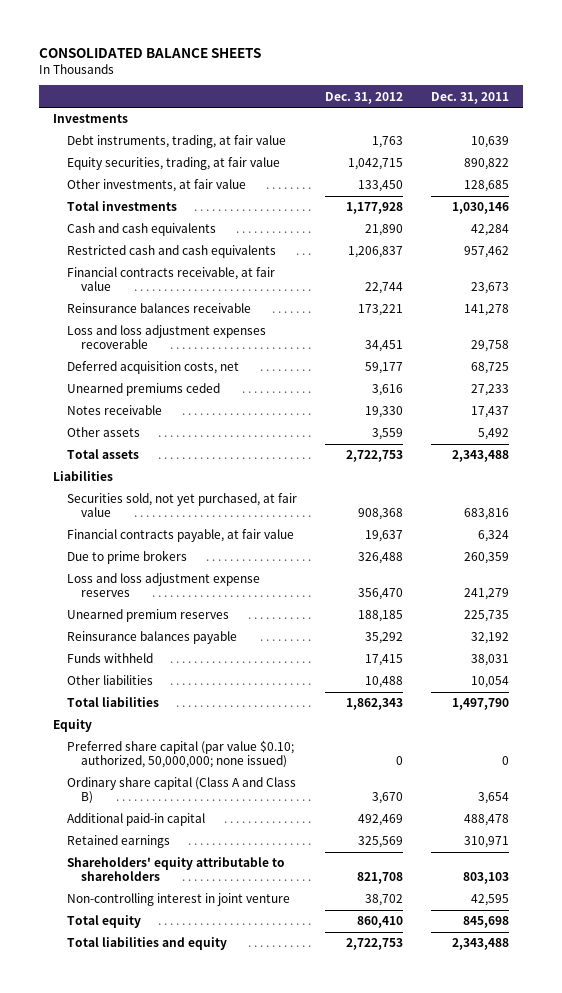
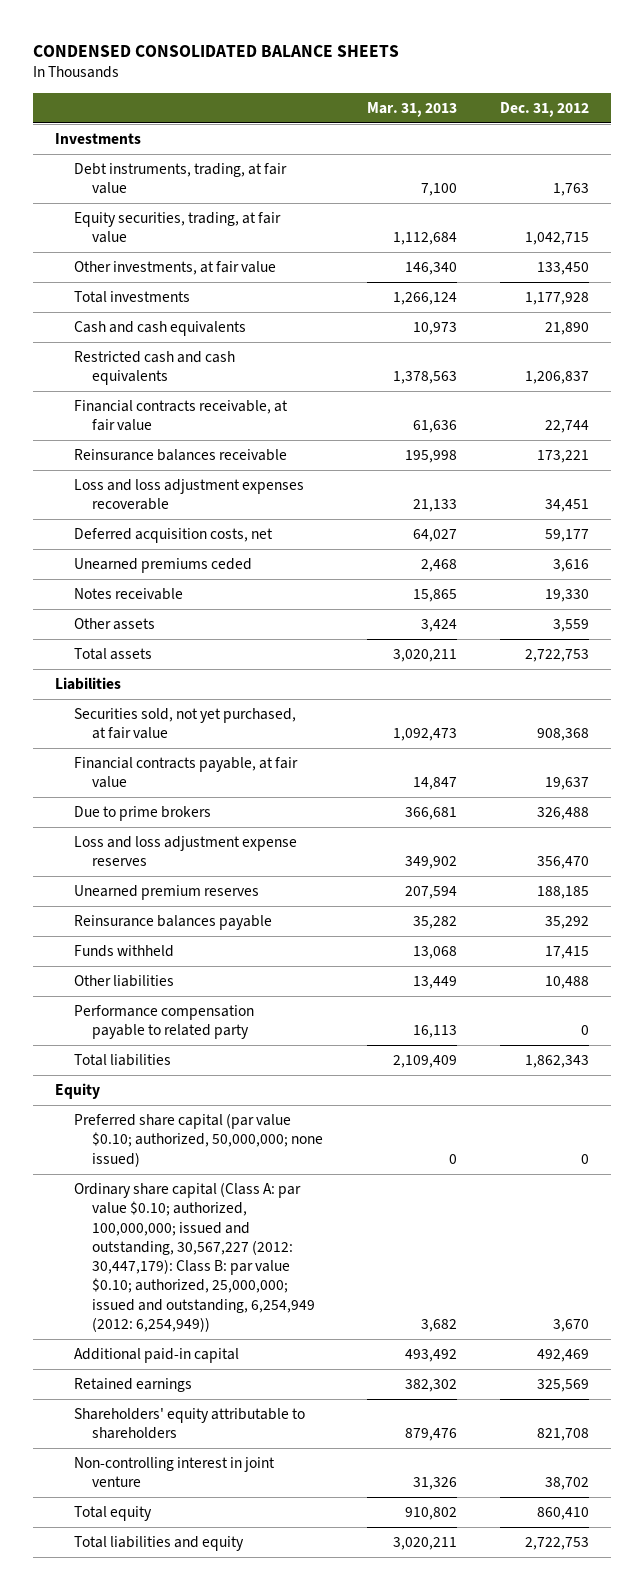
- CONSOLIDATED BALANCE SHEETS
+ CONDENSED CONSOLIDATED BALANCE SHEETS
- | Dec. 31, 2012 | Dec. 31, 2011
+ | Mar. 31, 2013 | Dec. 31, 2012
+ Performance compensation payable to related party | 16,113 | 0
- Ordinary share capital (Class A and Class B) | 3,670 | 3,654
+ Ordinary share capital (Class A: par value $0.10; authorized, 100,000,000; issued and outstanding, 30,567,227 (2012: 30,447,179): Class B: par value $0.10; authorized, 25,000,000; issued and outstanding, 6,254,949 (2012: 6,254,949)) | 3,682 | 3,670

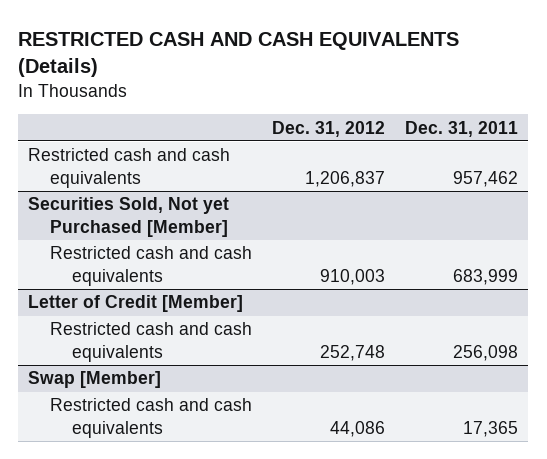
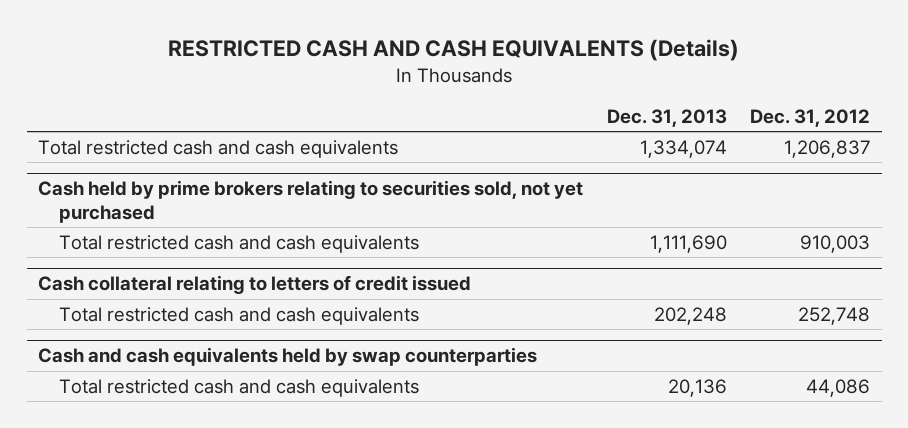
- | Dec. 31, 2012 | Dec. 31, 2011
+ | Dec. 31, 2013 | Dec. 31, 2012
- Restricted cash and cash equivalents | 1,206,837 | 957,462
- Securities Sold, Not yet Purchased [Member]
- Restricted cash and cash equivalents | 910,003 | 683,999
- Letter of Credit [Member]
- Restricted cash and cash equivalents | 252,748 | 256,098
- Swap [Member]
- Restricted cash and cash equivalents | 44,086 | 17,365
+ Total restricted cash and cash equivalents | 1,334,074 | 1,206,837
+ Cash held by prime brokers relating to securities sold, not yet purchased
+ Total restricted cash and cash equivalents | 1,111,690 | 910,003
+ Cash collateral relating to letters of credit issued
+ Total restricted cash and cash equivalents | 202,248 | 252,748
+ Cash and cash equivalents held by swap counterparties
+ Total restricted cash and cash equivalents | 20,136 | 44,086

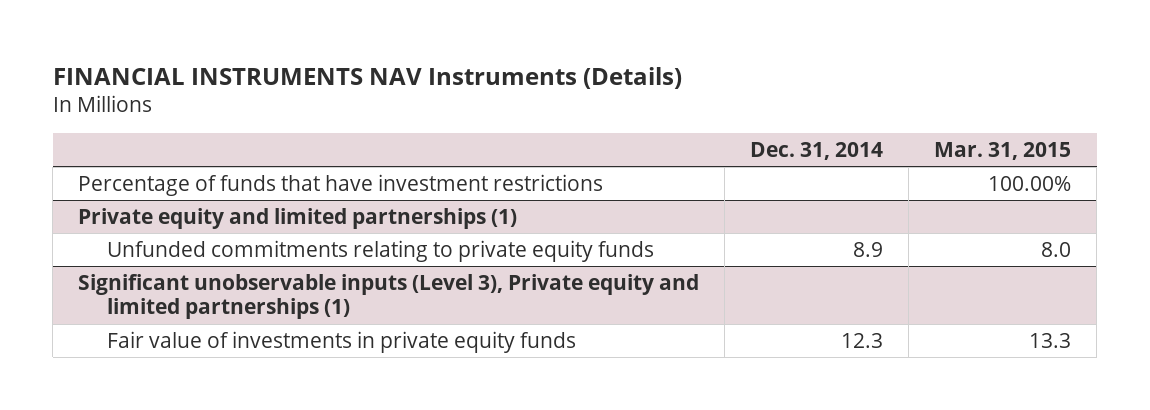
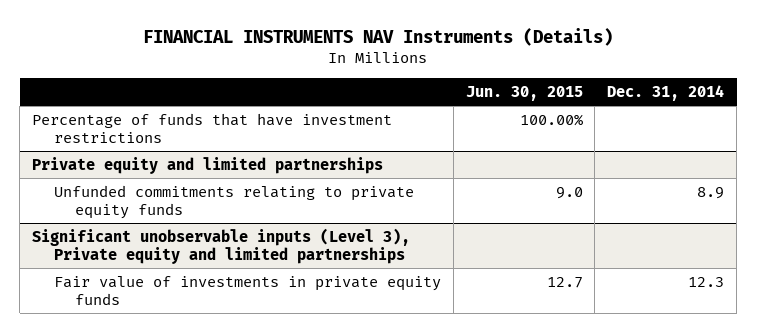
- | Dec. 31, 2014 | Mar. 31, 2015
+ | Jun. 30, 2015 | Dec. 31, 2014
- Private equity and limited partnerships (1)
+ Private equity and limited partnerships
- Significant unobservable inputs (Level 3), Private equity and limited partnerships (1)
+ Significant unobservable inputs (Level 3), Private equity and limited partnerships

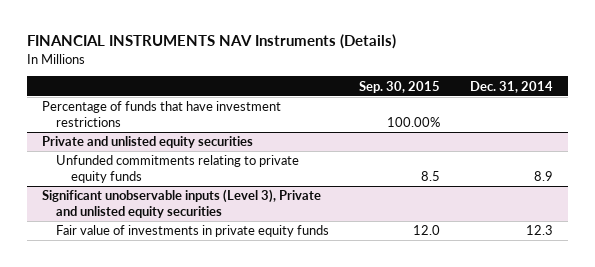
- | Jun. 30, 2015 | Dec. 31, 2014
+ | Sep. 30, 2015 | Dec. 31, 2014
- Private equity and limited partnerships
+ Private and unlisted equity securities
- Significant unobservable inputs (Level 3), Private equity and limited partnerships
+ Significant unobservable inputs (Level 3), Private and unlisted equity securities

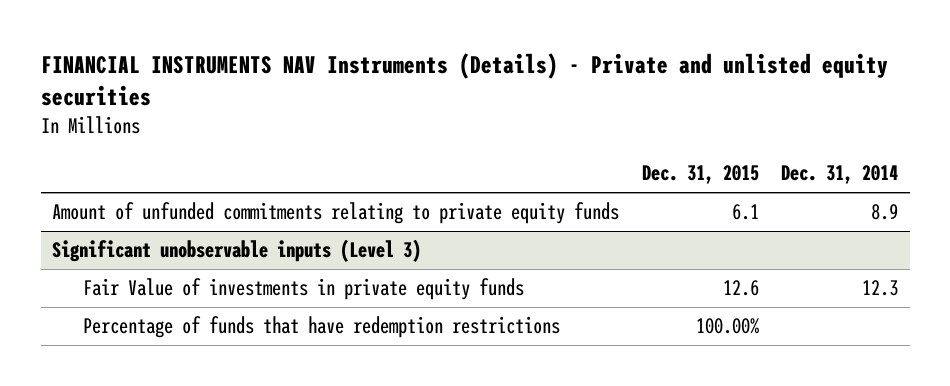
- FINANCIAL INSTRUMENTS NAV Instruments (Details)
+ FINANCIAL INSTRUMENTS NAV Instruments (Details) - Private and unlisted equity securities
- | Sep. 30, 2015 | Dec. 31, 2014
+ | Dec. 31, 2015 | Dec. 31, 2014
- Percentage of funds that have investment restrictions | 100.00% |
- Private and unlisted equity securities
- Unfunded commitments relating to private equity funds | 8.5 | 8.9
- Significant unobservable inputs (Level 3), Private and unlisted equity securities
- Fair value of investments in private equity funds | 12.0 | 12.3
+ Amount of unfunded commitments relating to private equity funds | 6.1 | 8.9
+ Significant unobservable inputs (Level 3)
+ Fair Value of investments in private equity funds | 12.6 | 12.3
+ Percentage of funds that have redemption restrictions | 100.00% |

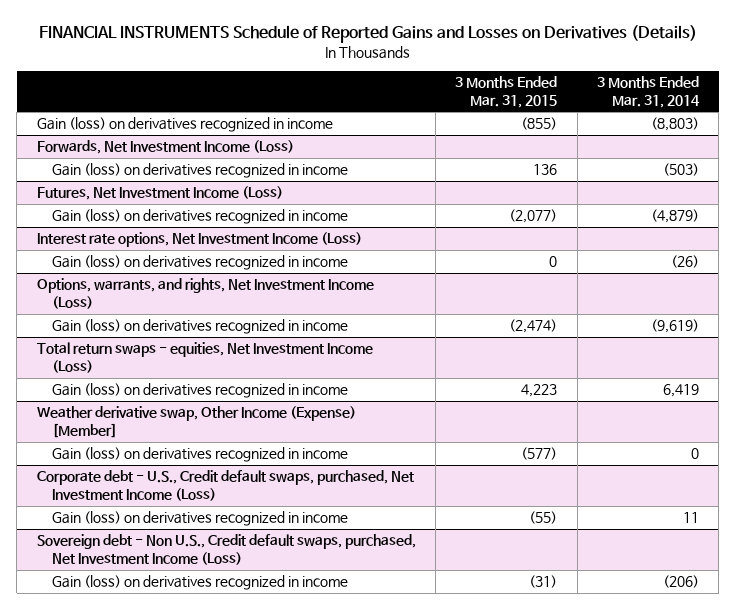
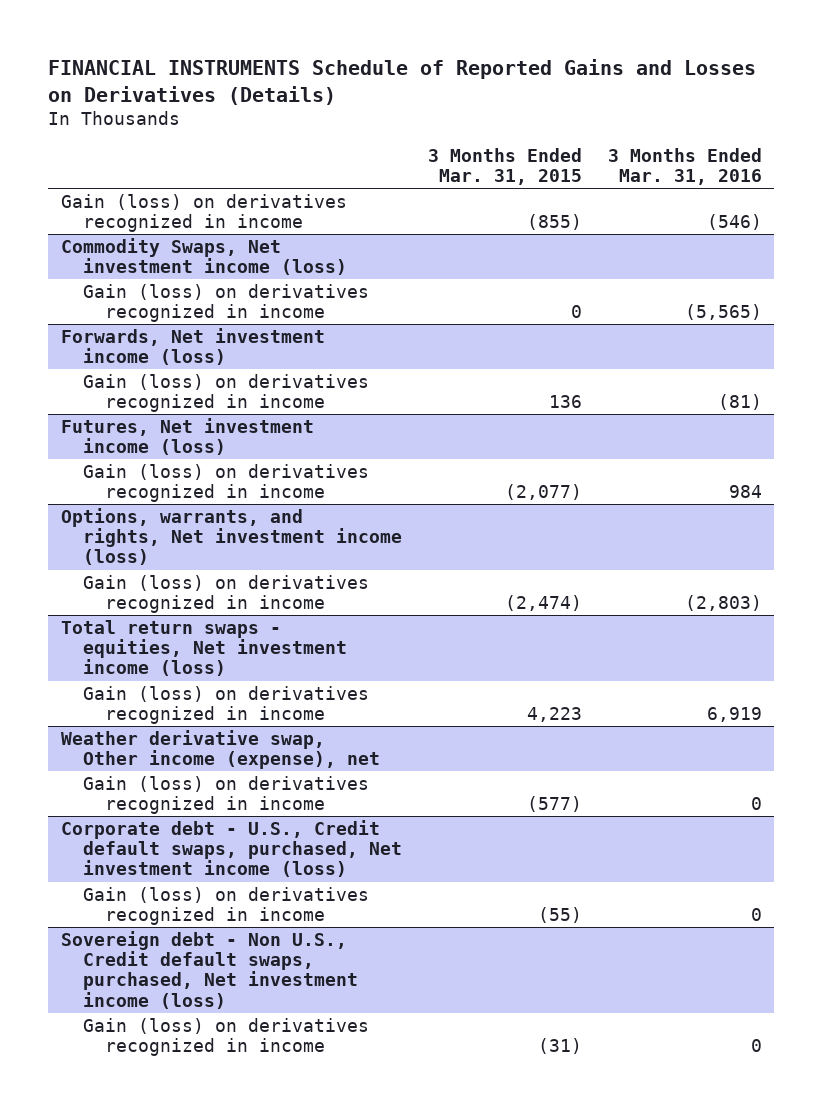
- | 3 Months Ended Mar. 31, 2015 | 3 Months Ended Mar. 31, 2014
+ | 3 Months Ended Mar. 31, 2015 | 3 Months Ended Mar. 31, 2016
- Forwards, Net Investment Income (Loss)
+ Commodity Swaps, Net investment income (loss)
+ Gain (loss) on derivatives recognized in income | 0 | (5,565)
+ Forwards, Net investment income (loss)
- Futures, Net Investment Income (Loss)
+ Futures, Net investment income (loss)
- Interest rate options, Net Investment Income (Loss)
- Gain (loss) on derivatives recognized in income | 0 | (26)
- Options, warrants, and rights, Net Investment Income (Loss)
+ Options, warrants, and rights, Net investment income (loss)
- Total return swaps - equities, Net Investment Income (Loss)
+ Total return swaps - equities, Net investment income (loss)
- Weather derivative swap, Other Income (Expense) [Member]
+ Weather derivative swap, Other income (expense), net
- Corporate debt - U.S., Credit default swaps, purchased, Net Investment Income (Loss)
+ Corporate debt - U.S., Credit default swaps, purchased, Net investment income (loss)
- Sovereign debt - Non U.S., Credit default swaps, purchased, Net Investment Income (Loss)
+ Sovereign debt - Non U.S., Credit default swaps, purchased, Net investment income (loss)

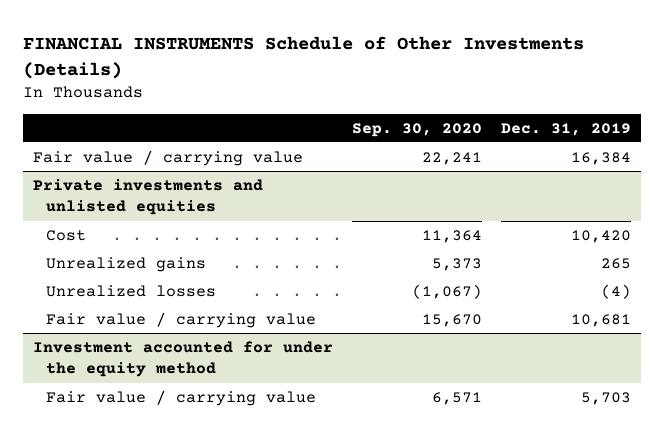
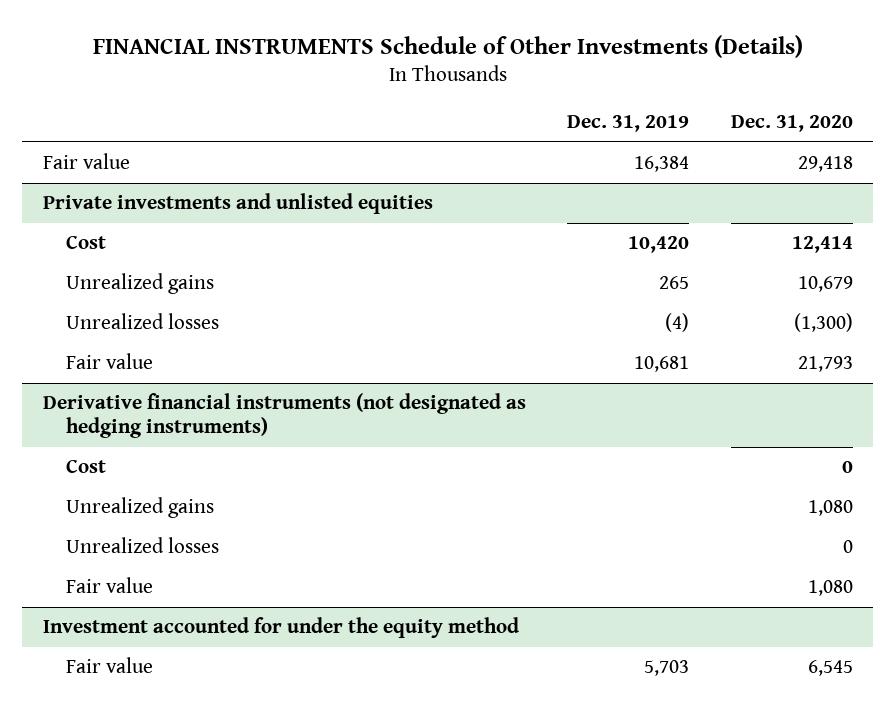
- | Sep. 30, 2020 | Dec. 31, 2019
+ | Dec. 31, 2019 | Dec. 31, 2020
- Fair value / carrying value | 22,241 | 16,384
+ Fair value | 16,384 | 29,418
@ Private investments and unlisted equities
- Fair value / carrying value | 15,670 | 10,681
+ Fair value | 10,681 | 21,793
+ Derivative financial instruments (not designated as hedging instruments)
+ Cost | | 0
+ Unrealized gains | | 1,080
+ Unrealized losses | | 0
+ Fair value | | 1,080
@ Investment accounted for under the equity method
- Fair value / carrying value | 6,571 | 5,703
+ Fair value | 5,703 | 6,545

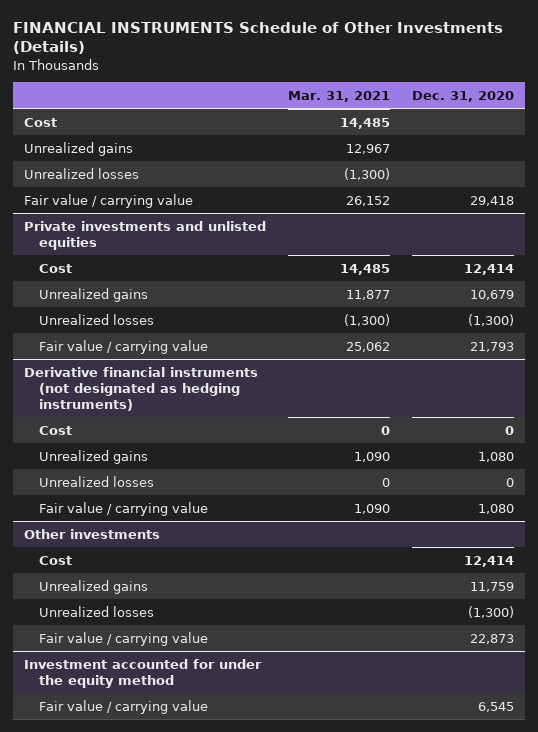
- | Dec. 31, 2019 | Dec. 31, 2020
+ | Mar. 31, 2021 | Dec. 31, 2020
- Fair value | 16,384 | 29,418
+ Cost | 14,485 |
+ Unrealized gains | 12,967 |
+ Unrealized losses | (1,300) |
+ Fair value / carrying value | 26,152 | 29,418
@ Private investments and unlisted equities
- Fair value | 10,681 | 21,793
+ Fair value / carrying value | 25,062 | 21,793
@ Derivative financial instruments (not designated as hedging instruments)
- Fair value | | 1,080
+ Fair value / carrying value | 1,090 | 1,080
+ Other investments
+ Cost | | 12,414
+ Unrealized gains | | 11,759
+ Unrealized losses | | (1,300)
+ Fair value / carrying value | | 22,873
@ Investment accounted for under the equity method
- Fair value | 5,703 | 6,545
+ Fair value / carrying value | | 6,545

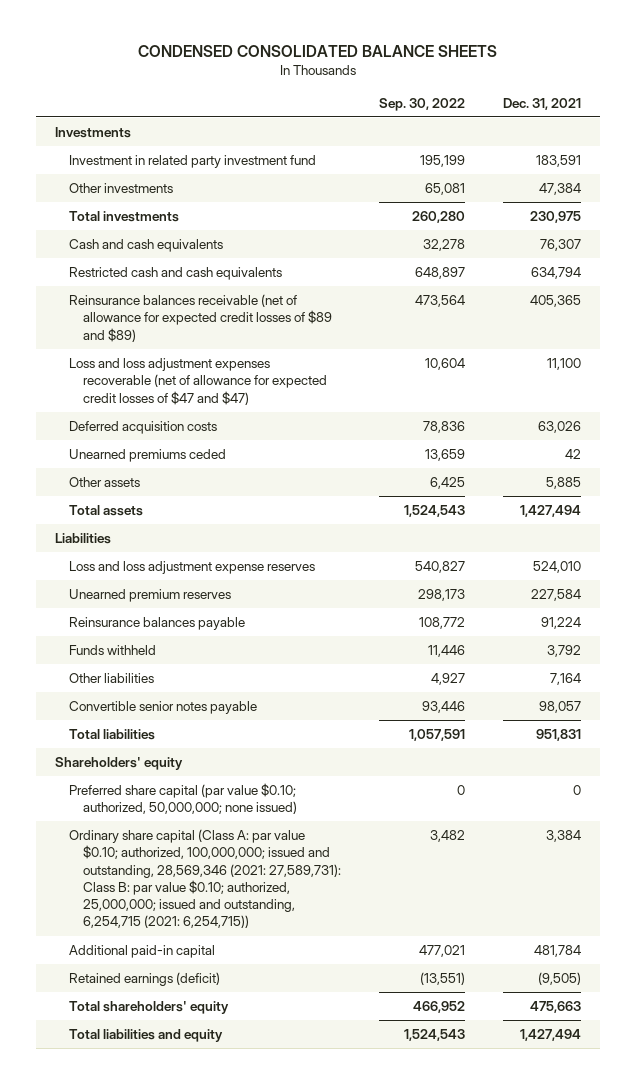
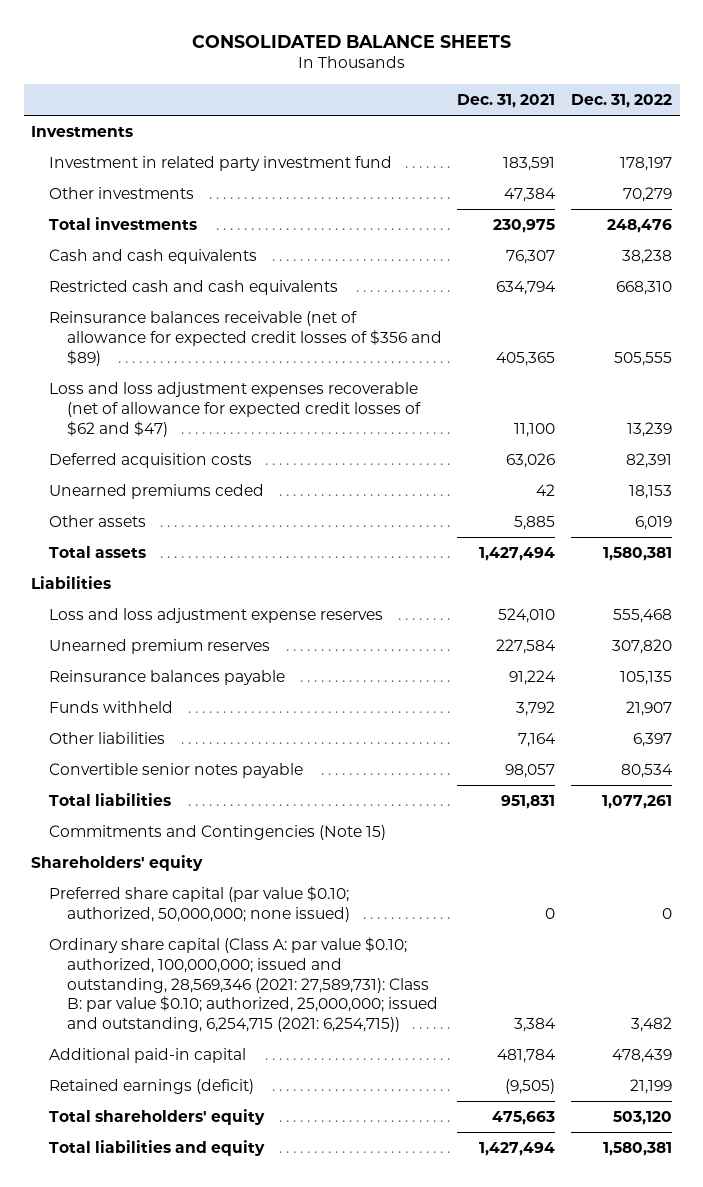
- CONDENSED CONSOLIDATED BALANCE SHEETS
+ CONSOLIDATED BALANCE SHEETS
- | Sep. 30, 2022 | Dec. 31, 2021
+ | Dec. 31, 2021 | Dec. 31, 2022
- Reinsurance balances receivable (net of allowance for expected credit losses of $89 and $89) | 473,564 | 405,365
- Loss and loss adjustment expenses recoverable (net of allowance for expected credit losses of $47 and $47) | 10,604 | 11,100
+ Reinsurance balances receivable (net of allowance for expected credit losses of $356 and $89) | 405,365 | 505,555
+ Loss and loss adjustment expenses recoverable (net of allowance for expected credit losses of $62 and $47) | 11,100 | 13,239
+ Commitments and Contingencies (Note 15)

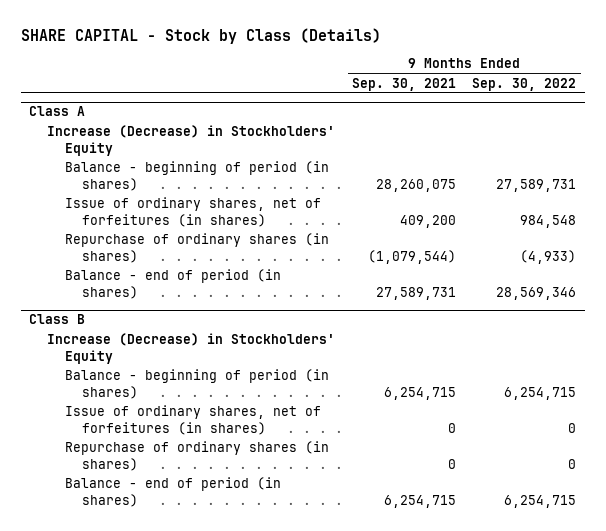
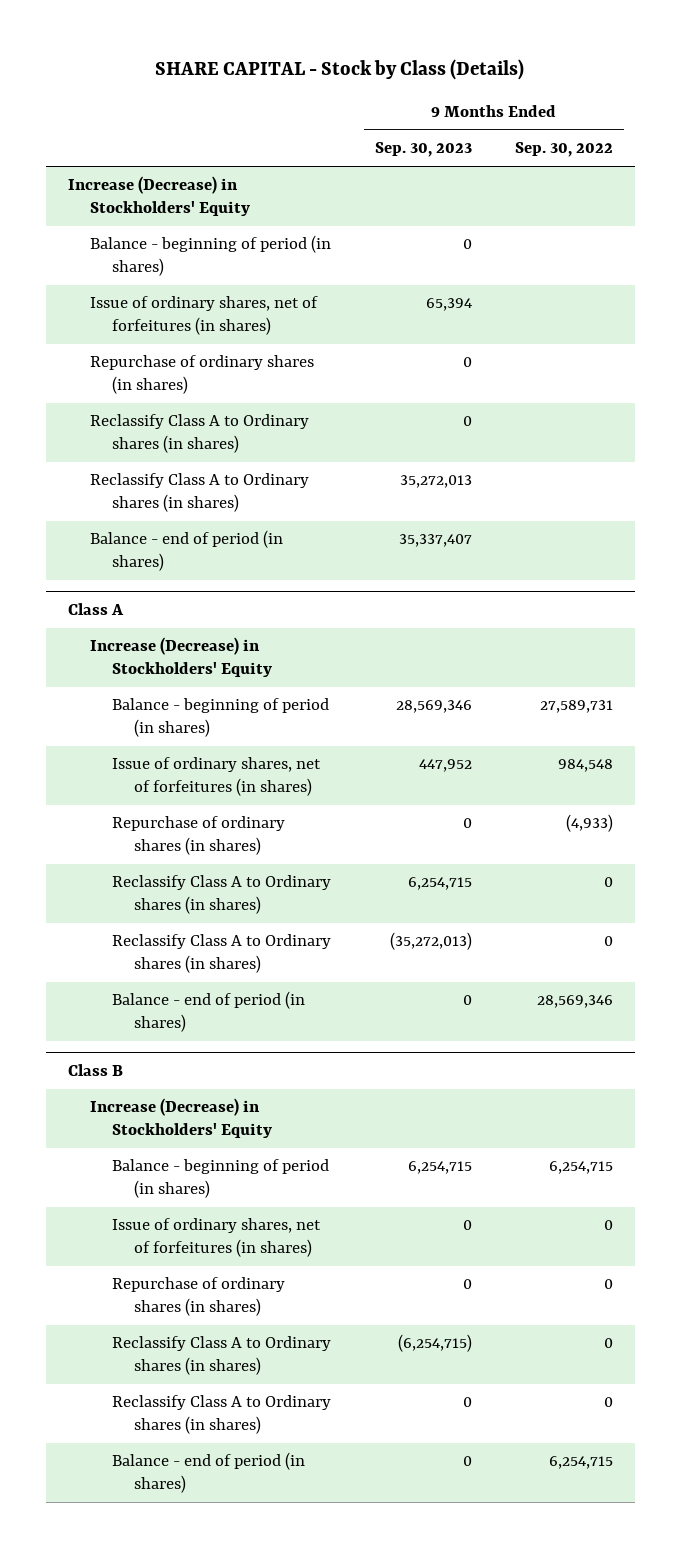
- | 9 Months Ended Sep. 30, 2021 | 9 Months Ended Sep. 30, 2022
+ | 9 Months Ended Sep. 30, 2023 | 9 Months Ended Sep. 30, 2022
+ Increase (Decrease) in Stockholders' Equity
+ Balance - beginning of period (in shares) | 0 |
+ Issue of ordinary shares, net of forfeitures (in shares) | 65,394 |
+ Repurchase of ordinary shares (in shares) | 0 |
+ Reclassify Class A to Ordinary shares (in shares) | 0 |
+ Reclassify Class A to Ordinary shares (in shares) | 35,272,013 |
+ Balance - end of period (in shares) | 35,337,407 |
@ Class A
+ Reclassify Class A to Ordinary shares (in shares) | 6,254,715 | 0
+ Reclassify Class A to Ordinary shares (in shares) | (35,272,013) | 0
@ Class B
+ Reclassify Class A to Ordinary shares (in shares) | (6,254,715) | 0
+ Reclassify Class A to Ordinary shares (in shares) | 0 | 0

